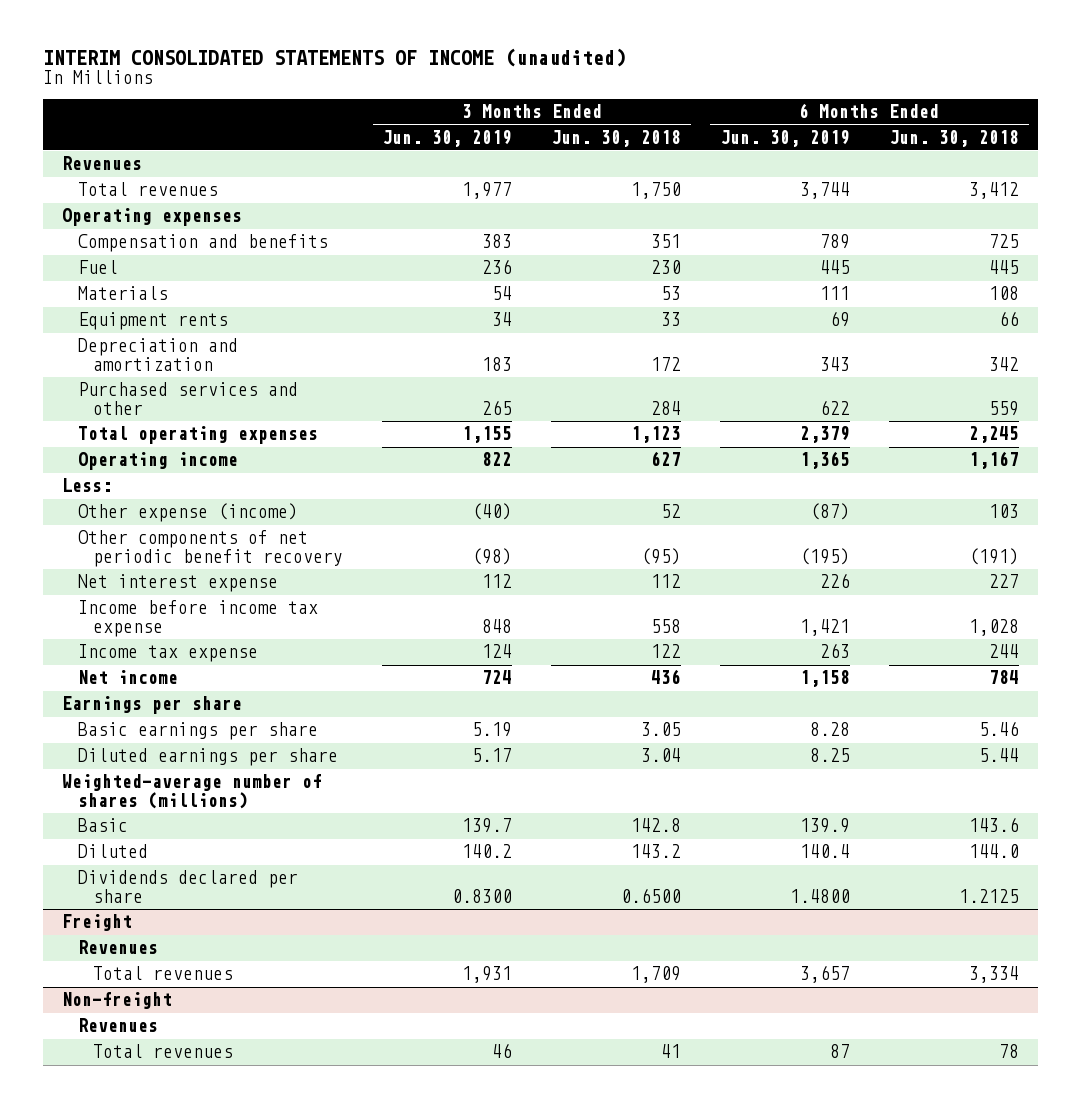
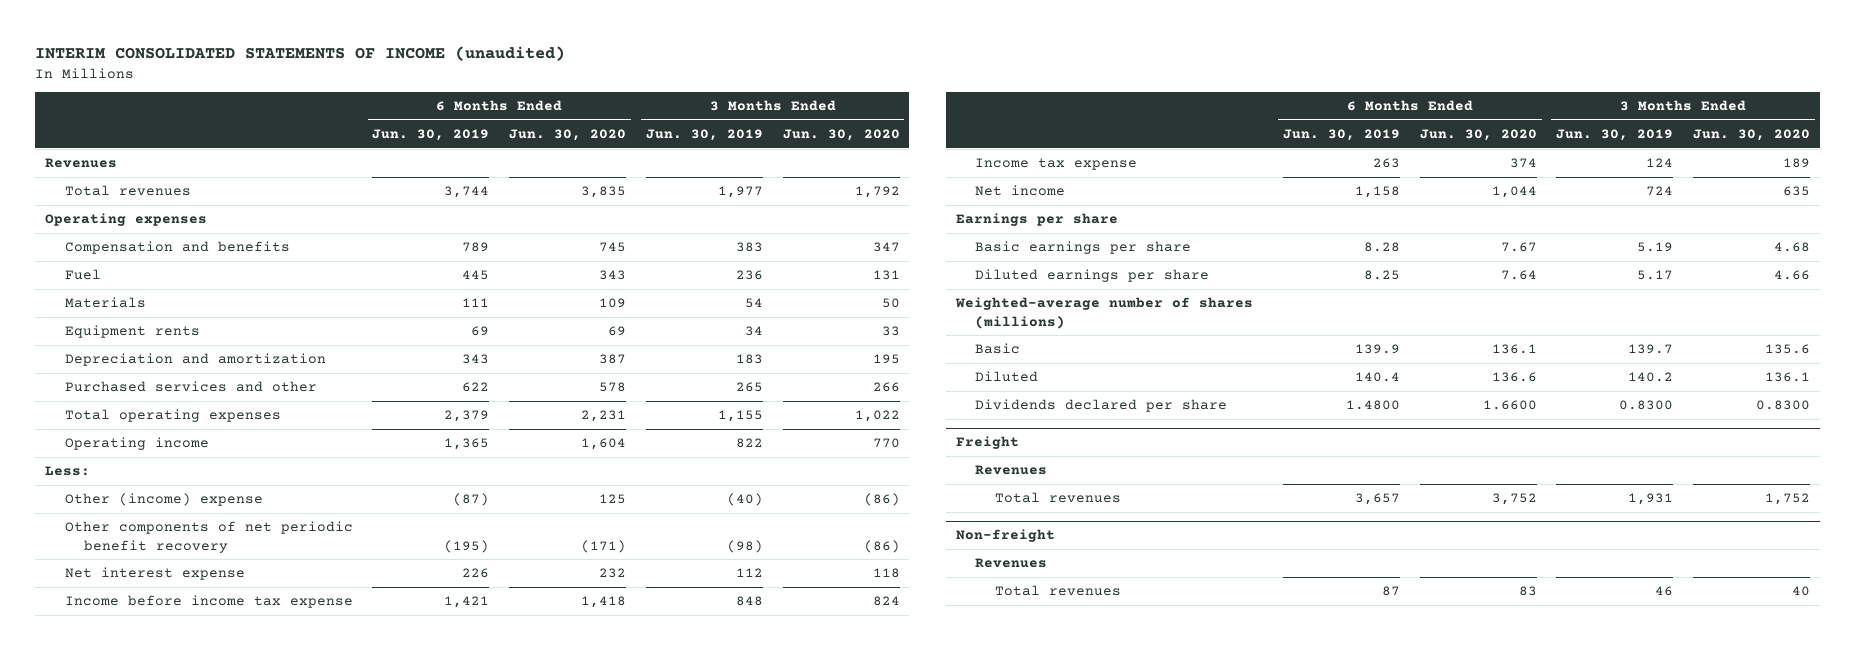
- | 3 Months Ended Jun. 30, 2019 | 3 Months Ended Jun. 30, 2018 | 6 Months Ended Jun. 30, 2019 | 6 Months Ended Jun. 30, 2018
+ | 6 Months Ended Jun. 30, 2019 | 6 Months Ended Jun. 30, 2020 | 3 Months Ended Jun. 30, 2019 | 3 Months Ended Jun. 30, 2020
- Other expense (income) | (40) | 52 | (87) | 103
+ Other (income) expense | (87) | 125 | (40) | (86)

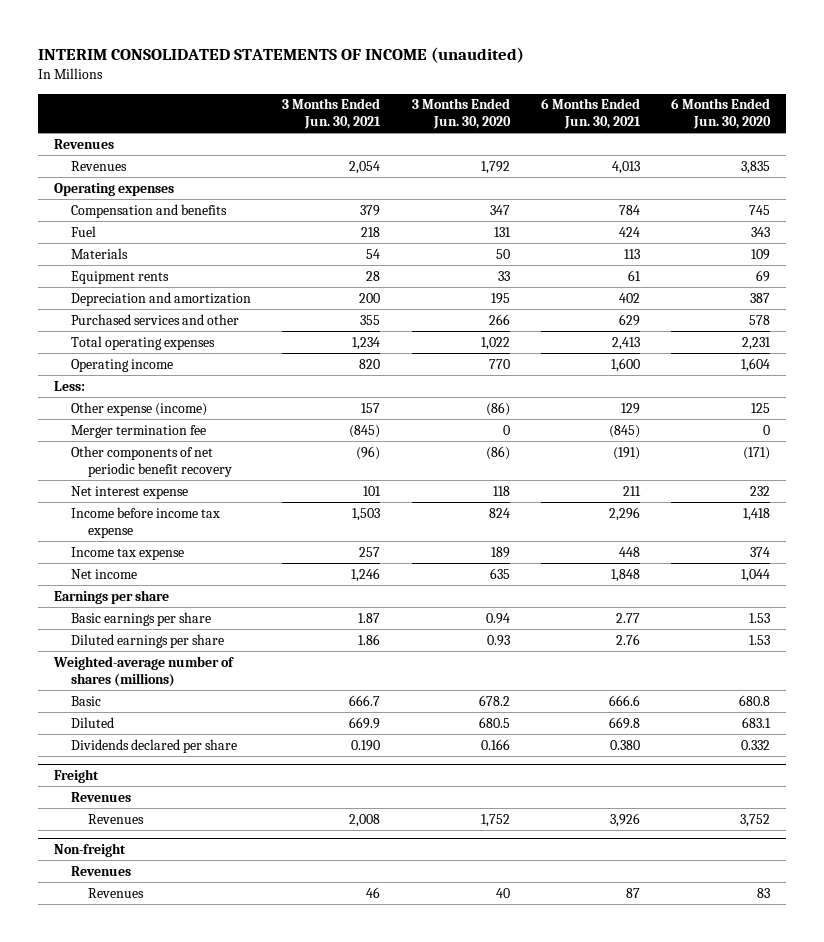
- | 6 Months Ended Jun. 30, 2019 | 6 Months Ended Jun. 30, 2020 | 3 Months Ended Jun. 30, 2019 | 3 Months Ended Jun. 30, 2020
+ | 3 Months Ended Jun. 30, 2021 | 3 Months Ended Jun. 30, 2020 | 6 Months Ended Jun. 30, 2021 | 6 Months Ended Jun. 30, 2020
- Total revenues | 3,744 | 3,835 | 1,977 | 1,792
+ Revenues | 2,054 | 1,792 | 4,013 | 3,835
- Other (income) expense | (87) | 125 | (40) | (86)
+ Other expense (income) | 157 | (86) | 129 | 125
+ Merger termination fee | (845) | 0 | (845) | 0
- Basic earnings per share | 8.28 | 7.67 | 5.19 | 4.68
- Diluted earnings per share | 8.25 | 7.64 | 5.17 | 4.66
+ Basic earnings per share | 1.87 | 0.94 | 2.77 | 1.53
+ Diluted earnings per share | 1.86 | 0.93 | 2.76 | 1.53
- Basic | 139.9 | 136.1 | 139.7 | 135.6
- Diluted | 140.4 | 136.6 | 140.2 | 136.1
- Dividends declared per share | 1.4800 | 1.6600 | 0.8300 | 0.8300
+ Basic | 666.7 | 678.2 | 666.6 | 680.8
+ Diluted | 669.9 | 680.5 | 669.8 | 683.1
+ Dividends declared per share | 0.190 | 0.166 | 0.380 | 0.332
@ Freight
- Total revenues | 3,657 | 3,752 | 1,931 | 1,752
+ Revenues | 2,008 | 1,752 | 3,926 | 3,752
@ Non-freight
- Total revenues | 87 | 83 | 46 | 40
+ Revenues | 46 | 40 | 87 | 83

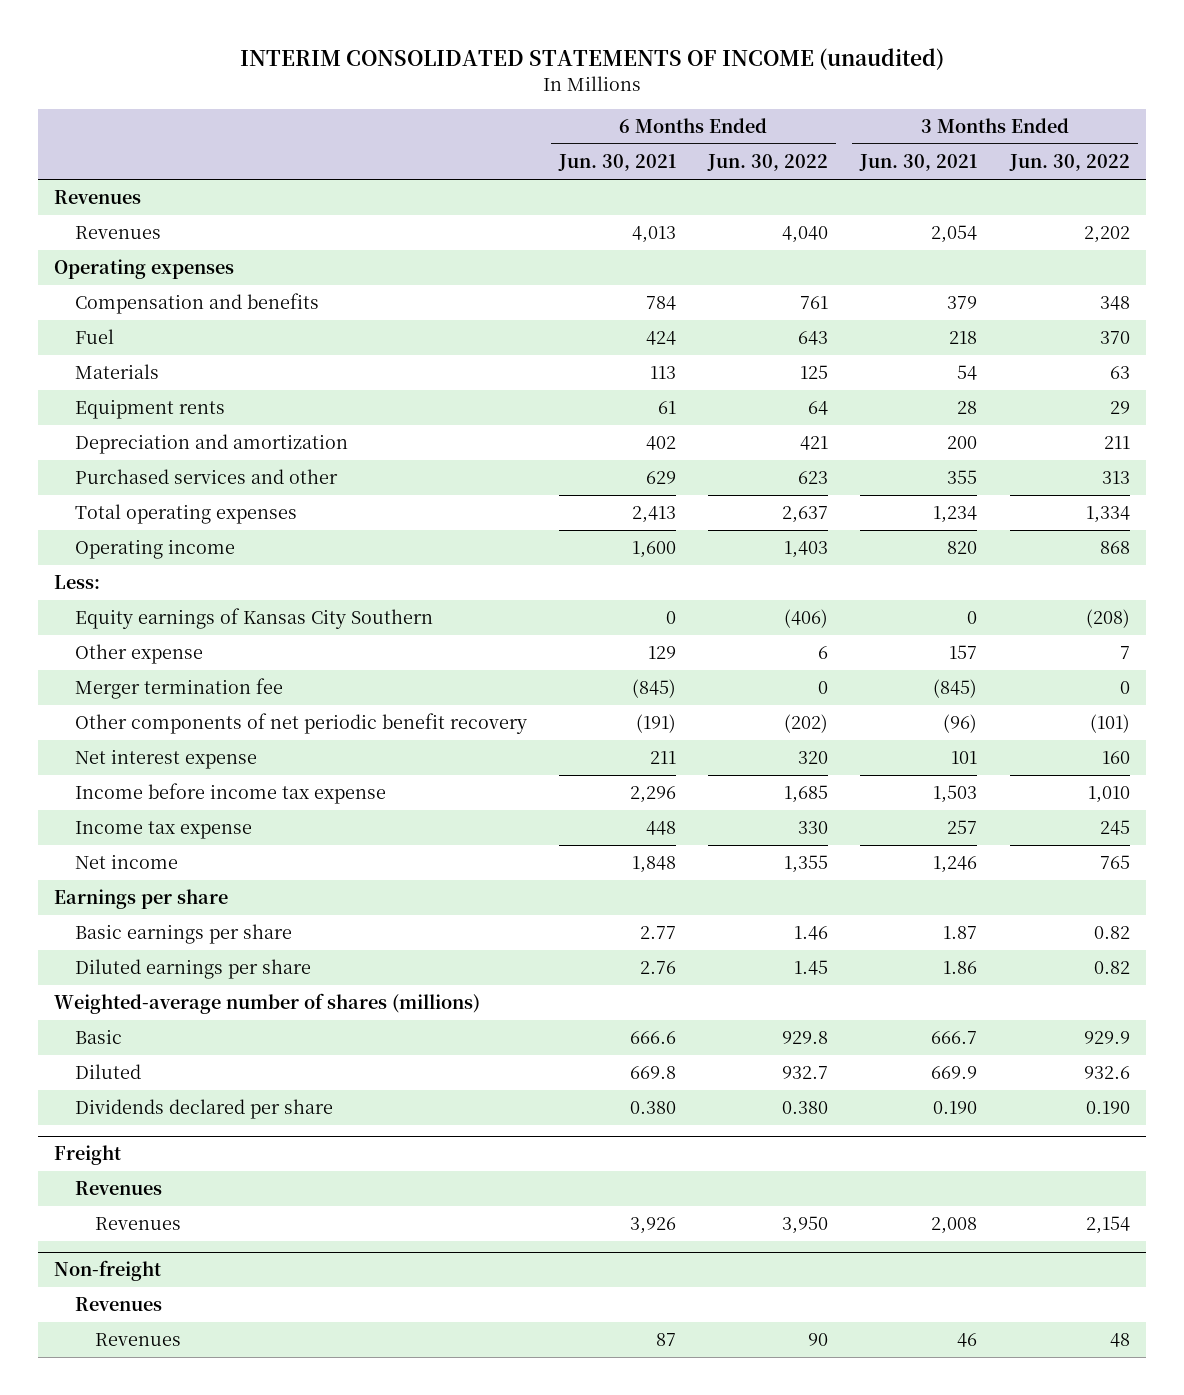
- | 3 Months Ended Jun. 30, 2021 | 3 Months Ended Jun. 30, 2020 | 6 Months Ended Jun. 30, 2021 | 6 Months Ended Jun. 30, 2020
+ | 6 Months Ended Jun. 30, 2021 | 6 Months Ended Jun. 30, 2022 | 3 Months Ended Jun. 30, 2021 | 3 Months Ended Jun. 30, 2022
- Other expense (income) | 157 | (86) | 129 | 125
+ Equity earnings of Kansas City Southern | 0 | (406) | 0 | (208)
+ Other expense | 129 | 6 | 157 | 7

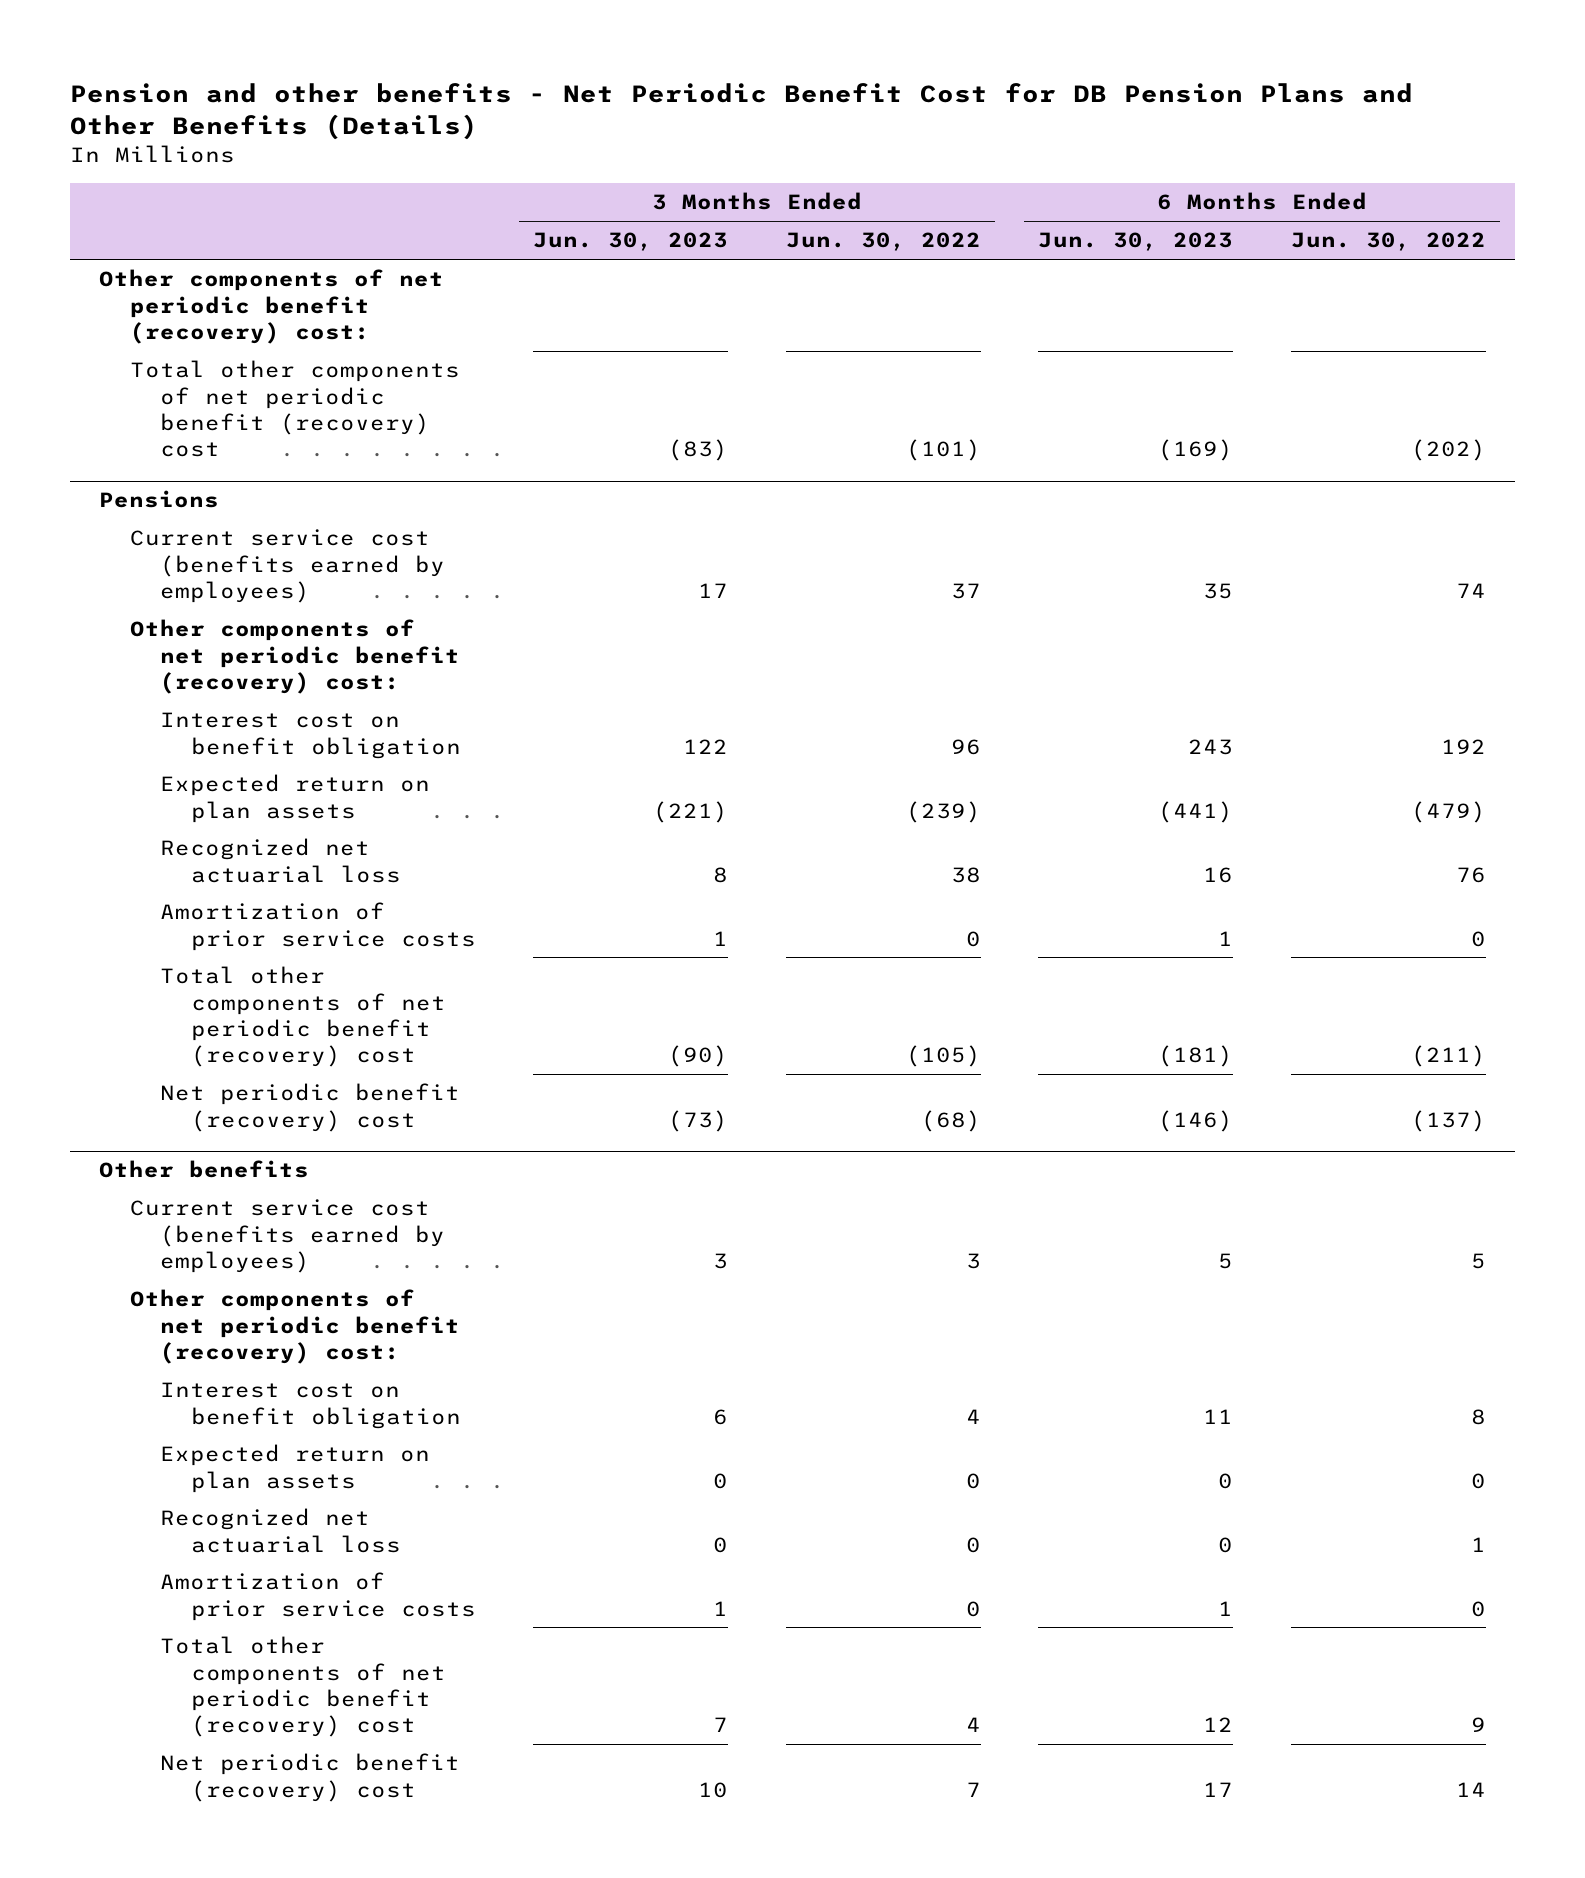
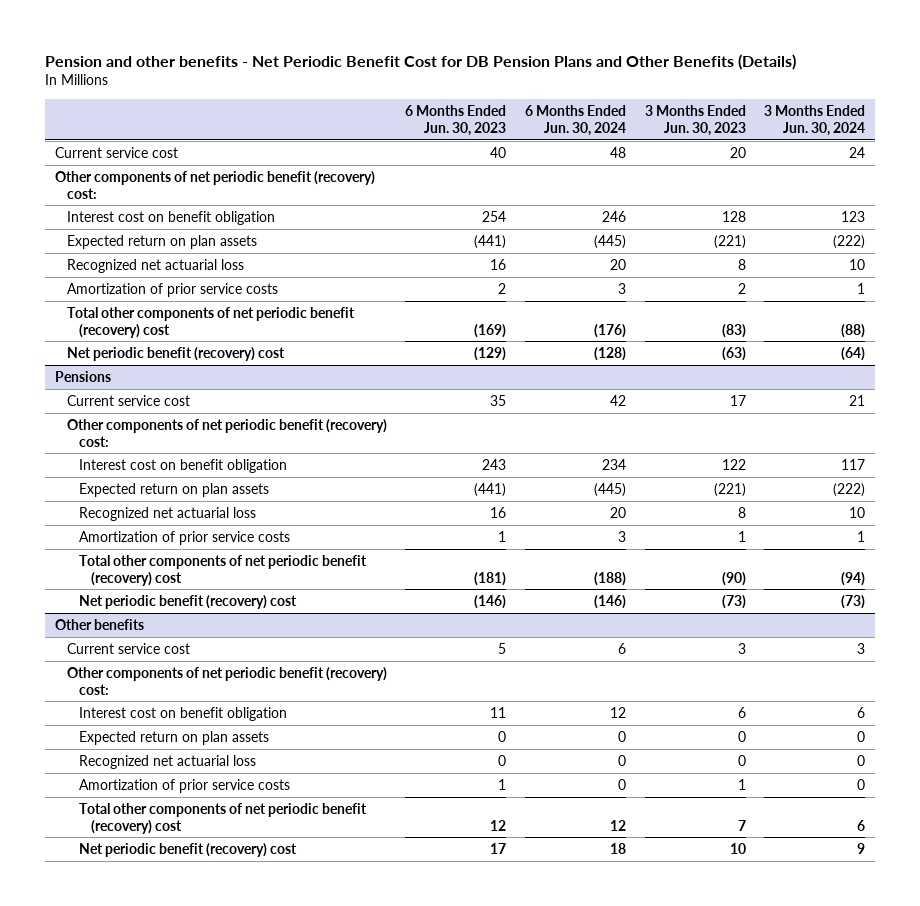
- | 3 Months Ended Jun. 30, 2023 | 3 Months Ended Jun. 30, 2022 | 6 Months Ended Jun. 30, 2023 | 6 Months Ended Jun. 30, 2022
+ | 6 Months Ended Jun. 30, 2023 | 6 Months Ended Jun. 30, 2024 | 3 Months Ended Jun. 30, 2023 | 3 Months Ended Jun. 30, 2024
+ Current service cost | 40 | 48 | 20 | 24
+ Interest cost on benefit obligation | 254 | 246 | 128 | 123
+ Expected return on plan assets | (441) | (445) | (221) | (222)
+ Recognized net actuarial loss | 16 | 20 | 8 | 10
+ Amortization of prior service costs | 2 | 3 | 2 | 1
+ Net periodic benefit (recovery) cost | (129) | (128) | (63) | (64)
@ Pensions
- Current service cost (benefits earned by employees) | 17 | 37 | 35 | 74
+ Current service cost | 35 | 42 | 17 | 21
@ Other benefits
- Current service cost (benefits earned by employees) | 3 | 3 | 5 | 5
+ Current service cost | 5 | 6 | 3 | 3

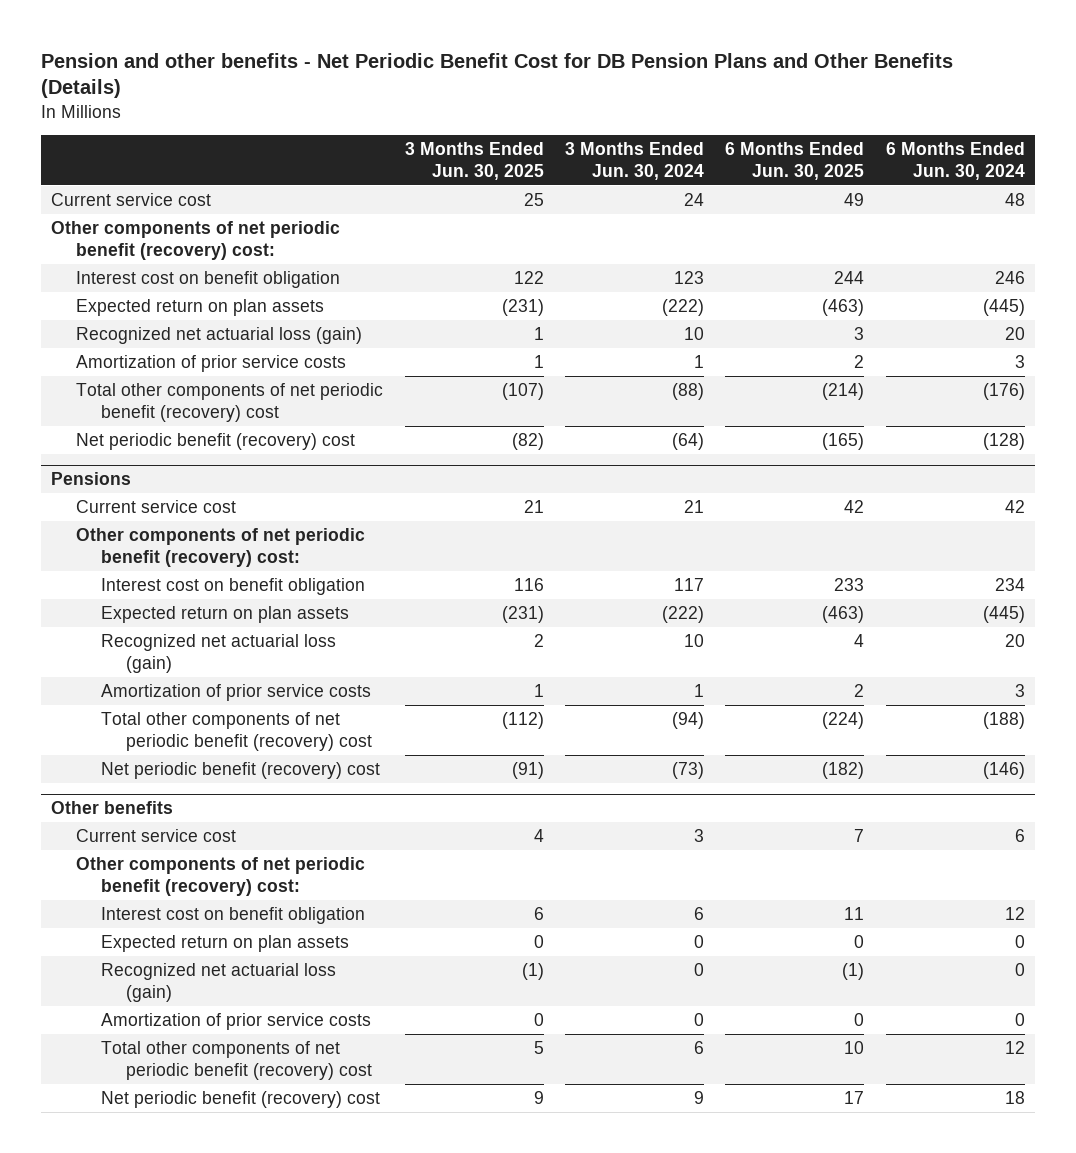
- | 6 Months Ended Jun. 30, 2023 | 6 Months Ended Jun. 30, 2024 | 3 Months Ended Jun. 30, 2023 | 3 Months Ended Jun. 30, 2024
+ | 3 Months Ended Jun. 30, 2025 | 3 Months Ended Jun. 30, 2024 | 6 Months Ended Jun. 30, 2025 | 6 Months Ended Jun. 30, 2024
- Recognized net actuarial loss | 16 | 20 | 8 | 10
+ Recognized net actuarial loss (gain) | 1 | 10 | 3 | 20
@ Pensions
- Recognized net actuarial loss | 16 | 20 | 8 | 10
+ Recognized net actuarial loss (gain) | 2 | 10 | 4 | 20
@ Other benefits
- Recognized net actuarial loss | 0 | 0 | 0 | 0
+ Recognized net actuarial loss (gain) | (1) | 0 | (1) | 0

